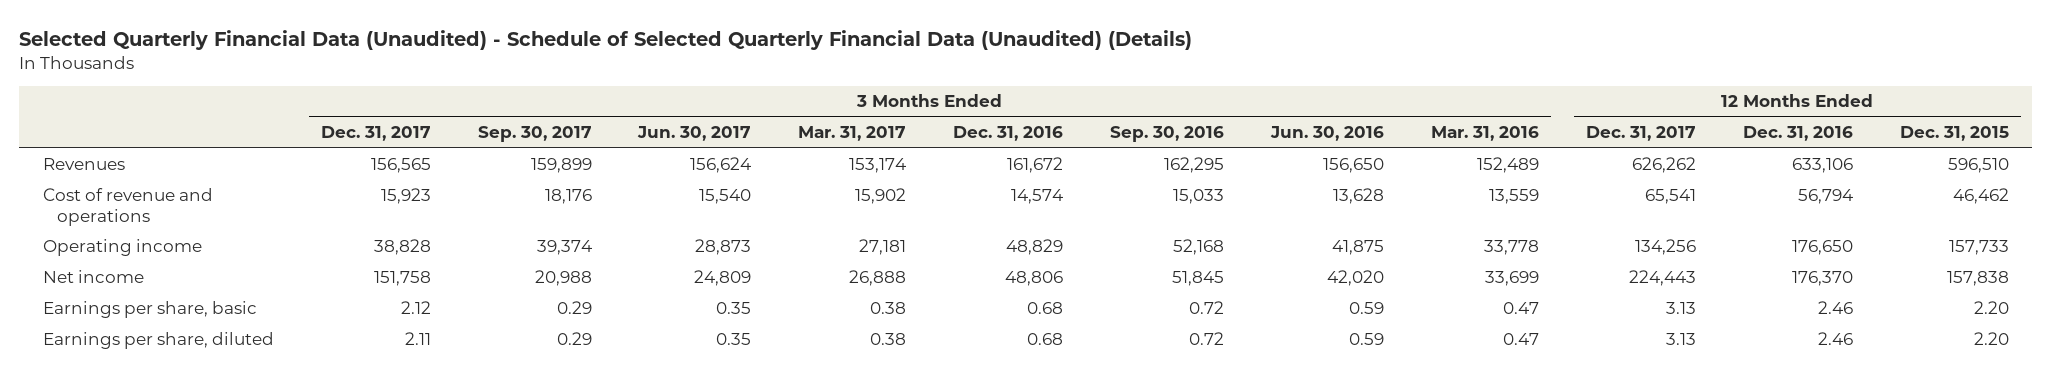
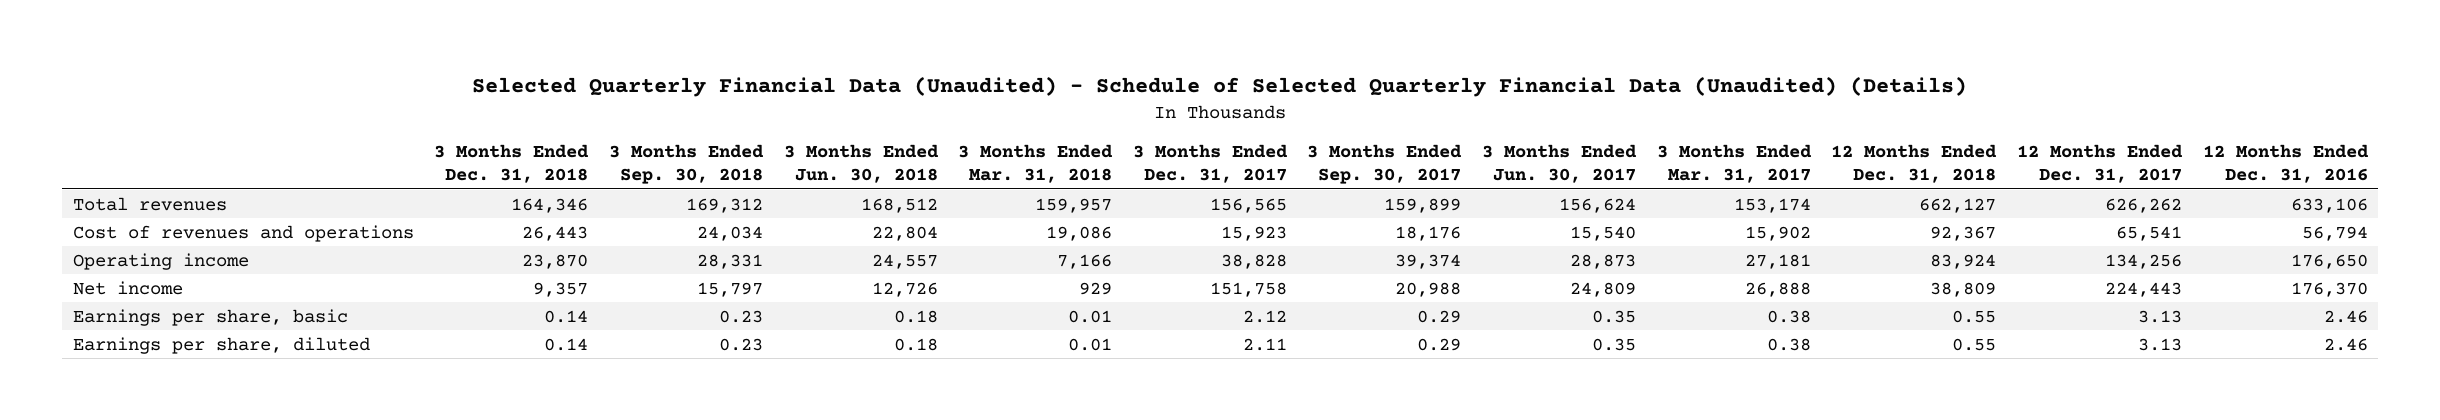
- | 3 Months Ended Dec. 31, 2017 | 3 Months Ended Sep. 30, 2017 | 3 Months Ended Jun. 30, 2017 | 3 Months Ended Mar. 31, 2017 | 3 Months Ended Dec. 31, 2016 | 3 Months Ended Sep. 30, 2016 | 3 Months Ended Jun. 30, 2016 | 3 Months Ended Mar. 31, 2016 | 12 Months Ended Dec. 31, 2017 | 12 Months Ended Dec. 31, 2016 | 12 Months Ended Dec. 31, 2015
+ | 3 Months Ended Dec. 31, 2018 | 3 Months Ended Sep. 30, 2018 | 3 Months Ended Jun. 30, 2018 | 3 Months Ended Mar. 31, 2018 | 3 Months Ended Dec. 31, 2017 | 3 Months Ended Sep. 30, 2017 | 3 Months Ended Jun. 30, 2017 | 3 Months Ended Mar. 31, 2017 | 12 Months Ended Dec. 31, 2018 | 12 Months Ended Dec. 31, 2017 | 12 Months Ended Dec. 31, 2016
- Revenues | 156,565 | 159,899 | 156,624 | 153,174 | 161,672 | 162,295 | 156,650 | 152,489 | 626,262 | 633,106 | 596,510
- Cost of revenue and operations | 15,923 | 18,176 | 15,540 | 15,902 | 14,574 | 15,033 | 13,628 | 13,559 | 65,541 | 56,794 | 46,462
+ Total revenues | 164,346 | 169,312 | 168,512 | 159,957 | 156,565 | 159,899 | 156,624 | 153,174 | 662,127 | 626,262 | 633,106
+ Cost of revenues and operations | 26,443 | 24,034 | 22,804 | 19,086 | 15,923 | 18,176 | 15,540 | 15,902 | 92,367 | 65,541 | 56,794

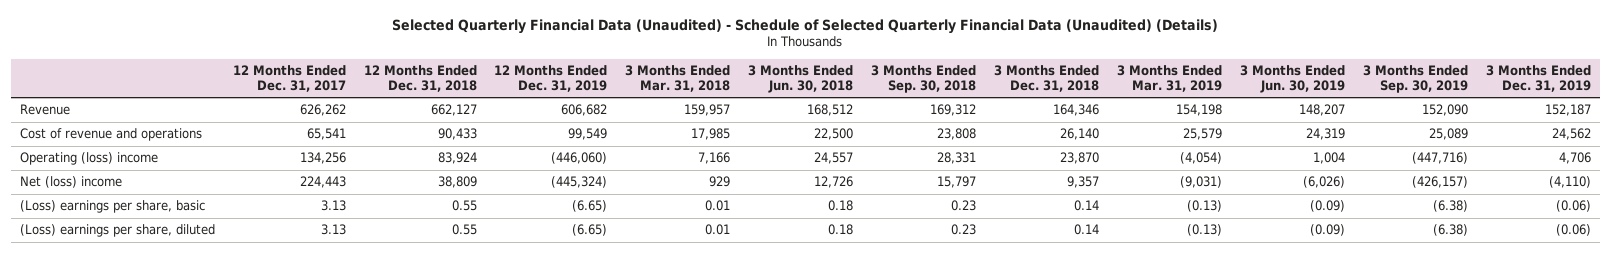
- | 3 Months Ended Dec. 31, 2018 | 3 Months Ended Sep. 30, 2018 | 3 Months Ended Jun. 30, 2018 | 3 Months Ended Mar. 31, 2018 | 3 Months Ended Dec. 31, 2017 | 3 Months Ended Sep. 30, 2017 | 3 Months Ended Jun. 30, 2017 | 3 Months Ended Mar. 31, 2017 | 12 Months Ended Dec. 31, 2018 | 12 Months Ended Dec. 31, 2017 | 12 Months Ended Dec. 31, 2016
+ | 12 Months Ended Dec. 31, 2017 | 12 Months Ended Dec. 31, 2018 | 12 Months Ended Dec. 31, 2019 | 3 Months Ended Mar. 31, 2018 | 3 Months Ended Jun. 30, 2018 | 3 Months Ended Sep. 30, 2018 | 3 Months Ended Dec. 31, 2018 | 3 Months Ended Mar. 31, 2019 | 3 Months Ended Jun. 30, 2019 | 3 Months Ended Sep. 30, 2019 | 3 Months Ended Dec. 31, 2019
- Total revenues | 164,346 | 169,312 | 168,512 | 159,957 | 156,565 | 159,899 | 156,624 | 153,174 | 662,127 | 626,262 | 633,106
- Cost of revenues and operations | 26,443 | 24,034 | 22,804 | 19,086 | 15,923 | 18,176 | 15,540 | 15,902 | 92,367 | 65,541 | 56,794
- Operating income | 23,870 | 28,331 | 24,557 | 7,166 | 38,828 | 39,374 | 28,873 | 27,181 | 83,924 | 134,256 | 176,650
- Net income | 9,357 | 15,797 | 12,726 | 929 | 151,758 | 20,988 | 24,809 | 26,888 | 38,809 | 224,443 | 176,370
- Earnings per share, basic | 0.14 | 0.23 | 0.18 | 0.01 | 2.12 | 0.29 | 0.35 | 0.38 | 0.55 | 3.13 | 2.46
- Earnings per share, diluted | 0.14 | 0.23 | 0.18 | 0.01 | 2.11 | 0.29 | 0.35 | 0.38 | 0.55 | 3.13 | 2.46
+ Revenue | 626,262 | 662,127 | 606,682 | 159,957 | 168,512 | 169,312 | 164,346 | 154,198 | 148,207 | 152,090 | 152,187
+ Cost of revenue and operations | 65,541 | 90,433 | 99,549 | 17,985 | 22,500 | 23,808 | 26,140 | 25,579 | 24,319 | 25,089 | 24,562
+ Operating (loss) income | 134,256 | 83,924 | (446,060) | 7,166 | 24,557 | 28,331 | 23,870 | (4,054) | 1,004 | (447,716) | 4,706
+ Net (loss) income | 224,443 | 38,809 | (445,324) | 929 | 12,726 | 15,797 | 9,357 | (9,031) | (6,026) | (426,157) | (4,110)
+ (Loss) earnings per share, basic | 3.13 | 0.55 | (6.65) | 0.01 | 0.18 | 0.23 | 0.14 | (0.13) | (0.09) | (6.38) | (0.06)
+ (Loss) earnings per share, diluted | 3.13 | 0.55 | (6.65) | 0.01 | 0.18 | 0.23 | 0.14 | (0.13) | (0.09) | (6.38) | (0.06)

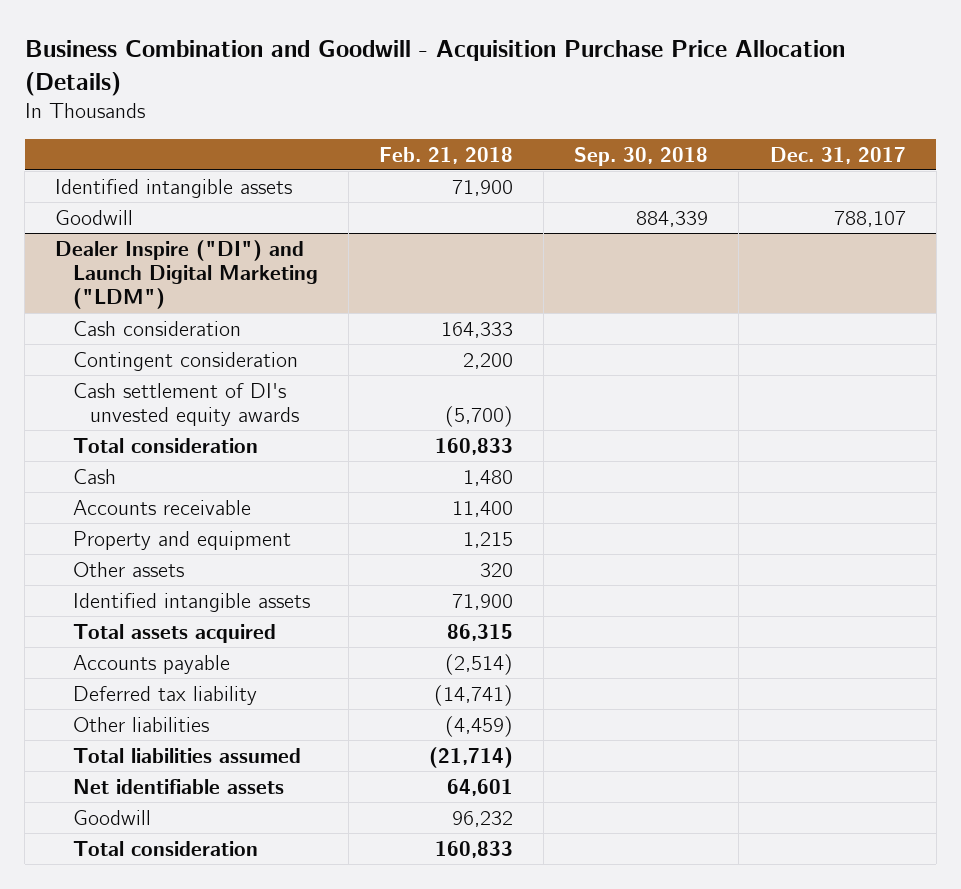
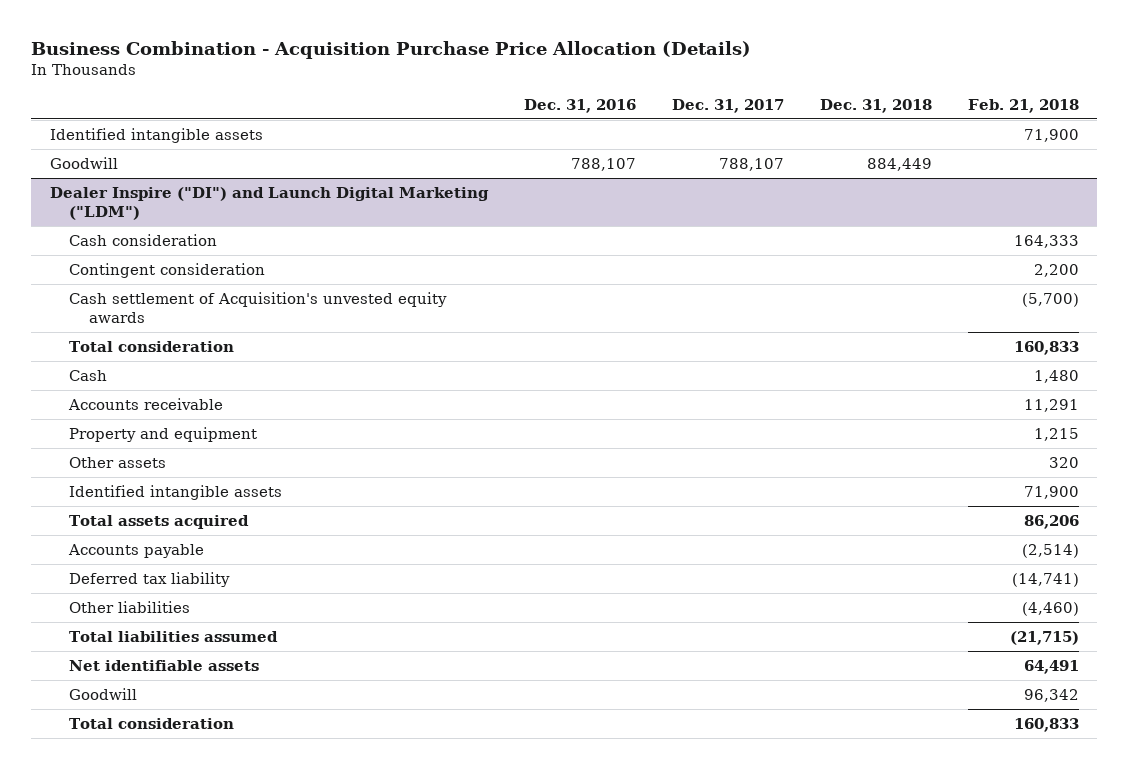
- Business Combination and Goodwill - Acquisition Purchase Price Allocation (Details)
+ Business Combination - Acquisition Purchase Price Allocation (Details)
- | Feb. 21, 2018 | Sep. 30, 2018 | Dec. 31, 2017
+ | Dec. 31, 2016 | Dec. 31, 2017 | Dec. 31, 2018 | Feb. 21, 2018
@ Dealer Inspire ("DI") and Launch Digital Marketing ("LDM")
- Cash settlement of DI's unvested equity awards | (5,700) | |
+ Cash settlement of Acquisition's unvested equity awards | | | | (5,700)
- Accounts receivable | 11,400 | |
+ Accounts receivable | | | | 11,291
- Total assets acquired | 86,315 | |
+ Total assets acquired | | | | 86,206
- Other liabilities | (4,459) | |
- Total liabilities assumed | (21,714) | |
- Net identifiable assets | 64,601 | |
- Goodwill | 96,232 | |
+ Other liabilities | | | | (4,460)
+ Total liabilities assumed | | | | (21,715)
+ Net identifiable assets | | | | 64,491
+ Goodwill | | | | 96,342

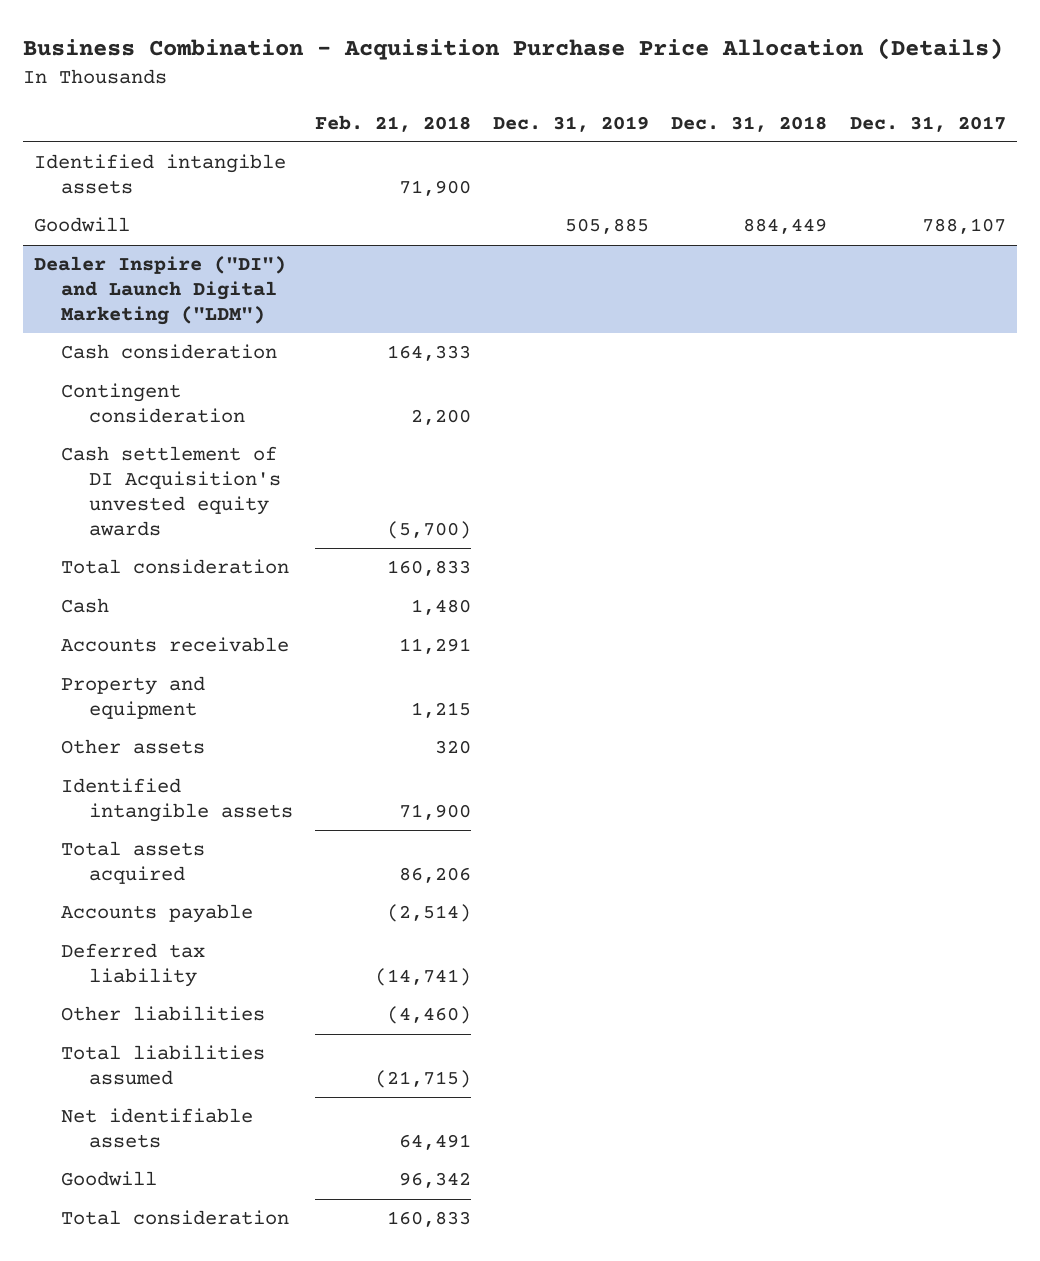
- | Dec. 31, 2016 | Dec. 31, 2017 | Dec. 31, 2018 | Feb. 21, 2018
+ | Feb. 21, 2018 | Dec. 31, 2019 | Dec. 31, 2018 | Dec. 31, 2017
@ Dealer Inspire ("DI") and Launch Digital Marketing ("LDM")
- Cash settlement of Acquisition's unvested equity awards | | | | (5,700)
+ Cash settlement of DI Acquisition's unvested equity awards | (5,700) | | |

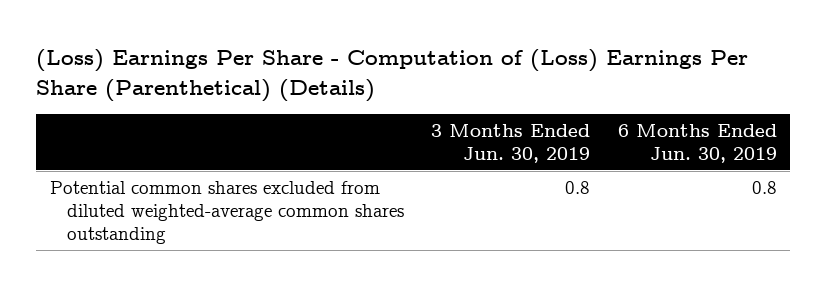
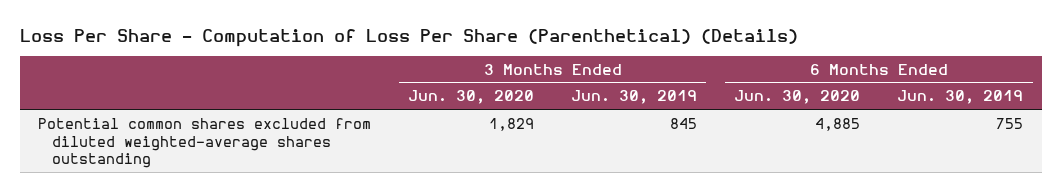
- (Loss) Earnings Per Share - Computation of (Loss) Earnings Per Share (Parenthetical) (Details)
+ Loss Per Share - Computation of Loss Per Share (Parenthetical) (Details)
- | 3 Months Ended Jun. 30, 2019 | 6 Months Ended Jun. 30, 2019
+ | 3 Months Ended Jun. 30, 2020 | 3 Months Ended Jun. 30, 2019 | 6 Months Ended Jun. 30, 2020 | 6 Months Ended Jun. 30, 2019
- Potential common shares excluded from diluted weighted-average common shares outstanding | 0.8 | 0.8
+ Potential common shares excluded from diluted weighted-average shares outstanding | 1,829 | 845 | 4,885 | 755

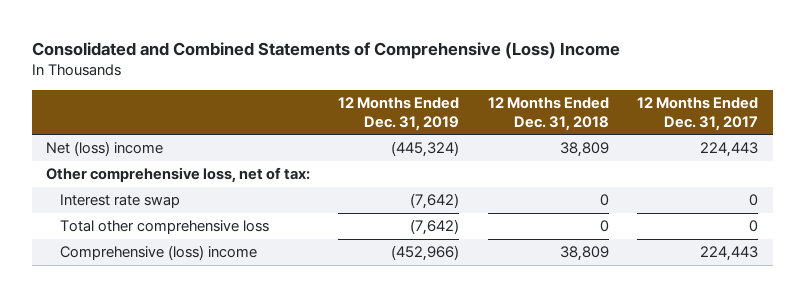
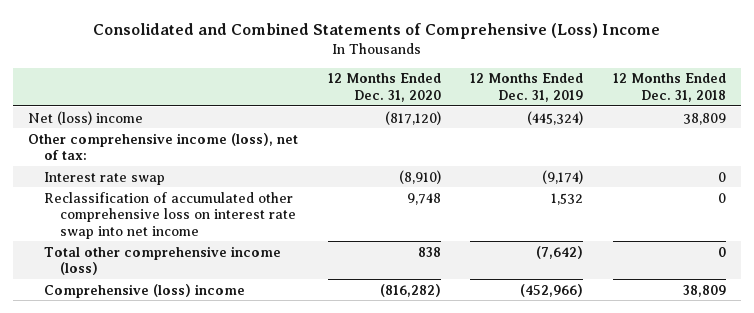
- | 12 Months Ended Dec. 31, 2019 | 12 Months Ended Dec. 31, 2018 | 12 Months Ended Dec. 31, 2017
+ | 12 Months Ended Dec. 31, 2020 | 12 Months Ended Dec. 31, 2019 | 12 Months Ended Dec. 31, 2018
- Other comprehensive loss, net of tax:
- Interest rate swap | (7,642) | 0 | 0
- Total other comprehensive loss | (7,642) | 0 | 0
+ Other comprehensive income (loss), net of tax:
+ Interest rate swap | (8,910) | (9,174) | 0
+ Reclassification of accumulated other comprehensive loss on interest rate swap into net income | 9,748 | 1,532 | 0
+ Total other comprehensive income (loss) | 838 | (7,642) | 0

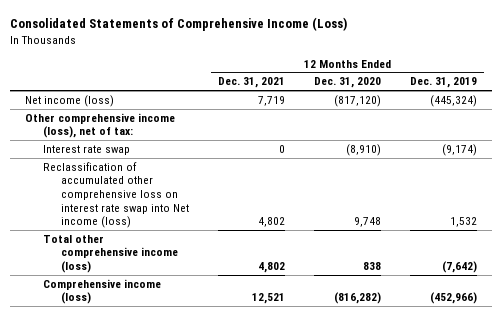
- Consolidated and Combined Statements of Comprehensive (Loss) Income
+ Consolidated Statements of Comprehensive Income (Loss)
- | 12 Months Ended Dec. 31, 2020 | 12 Months Ended Dec. 31, 2019 | 12 Months Ended Dec. 31, 2018
+ | 12 Months Ended Dec. 31, 2021 | 12 Months Ended Dec. 31, 2020 | 12 Months Ended Dec. 31, 2019
- Net (loss) income | (817,120) | (445,324) | 38,809
+ Net income (loss) | 7,719 | (817,120) | (445,324)
- Reclassification of accumulated other comprehensive loss on interest rate swap into net income | 9,748 | 1,532 | 0
+ Reclassification of accumulated other comprehensive loss on interest rate swap into Net income (loss) | 4,802 | 9,748 | 1,532
- Comprehensive (loss) income | (816,282) | (452,966) | 38,809
+ Comprehensive income (loss) | 12,521 | (816,282) | (452,966)

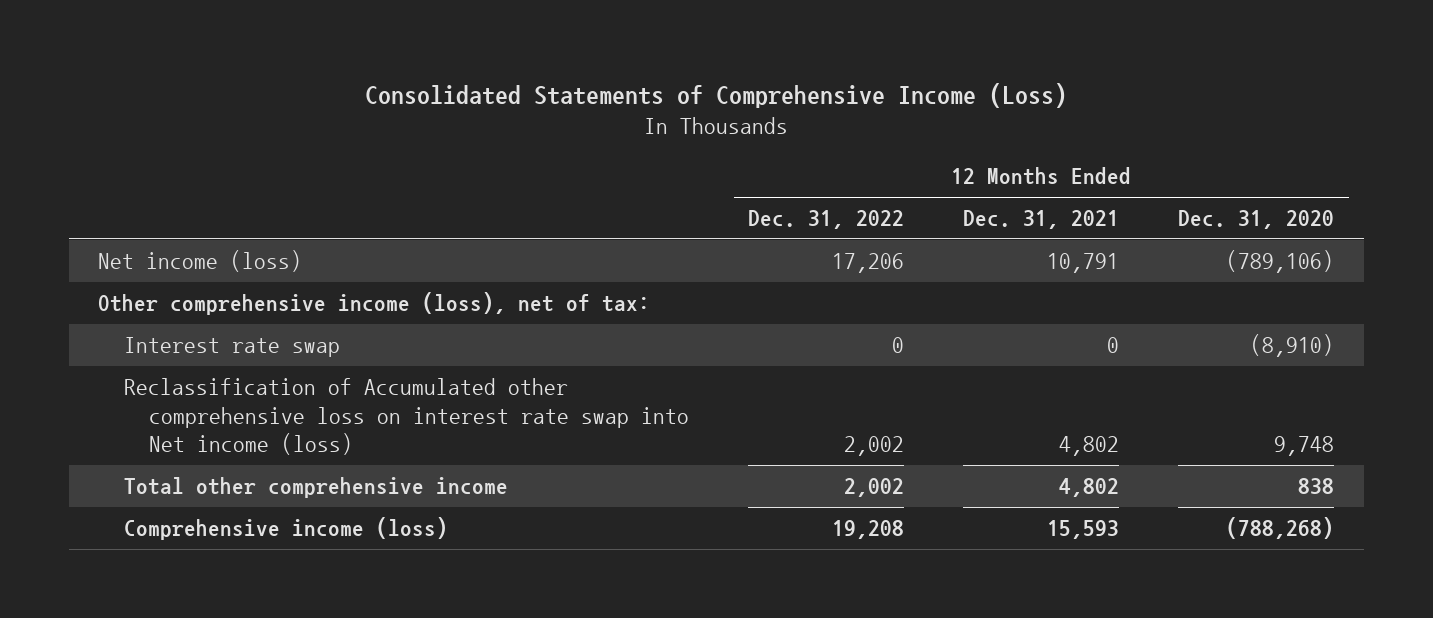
- | 12 Months Ended Dec. 31, 2021 | 12 Months Ended Dec. 31, 2020 | 12 Months Ended Dec. 31, 2019
+ | 12 Months Ended Dec. 31, 2022 | 12 Months Ended Dec. 31, 2021 | 12 Months Ended Dec. 31, 2020
- Net income (loss) | 7,719 | (817,120) | (445,324)
+ Net income (loss) | 17,206 | 10,791 | (789,106)
- Reclassification of accumulated other comprehensive loss on interest rate swap into Net income (loss) | 4,802 | 9,748 | 1,532
- Total other comprehensive income (loss) | 4,802 | 838 | (7,642)
- Comprehensive income (loss) | 12,521 | (816,282) | (452,966)
+ Reclassification of Accumulated other comprehensive loss on interest rate swap into Net income (loss) | 2,002 | 4,802 | 9,748
+ Total other comprehensive income | 2,002 | 4,802 | 838
+ Comprehensive income (loss) | 19,208 | 15,593 | (788,268)

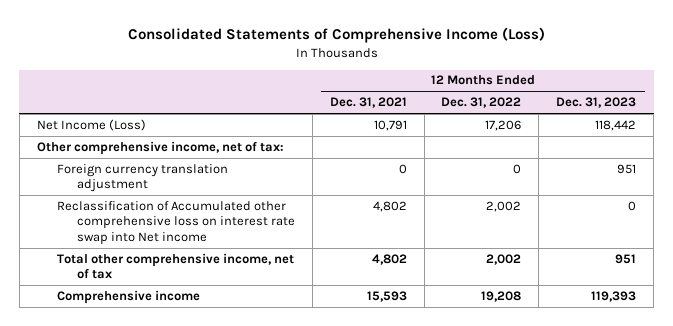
- | 12 Months Ended Dec. 31, 2022 | 12 Months Ended Dec. 31, 2021 | 12 Months Ended Dec. 31, 2020
+ | 12 Months Ended Dec. 31, 2021 | 12 Months Ended Dec. 31, 2022 | 12 Months Ended Dec. 31, 2023
- Net income (loss) | 17,206 | 10,791 | (789,106)
- Other comprehensive income (loss), net of tax:
- Interest rate swap | 0 | 0 | (8,910)
- Reclassification of Accumulated other comprehensive loss on interest rate swap into Net income (loss) | 2,002 | 4,802 | 9,748
- Total other comprehensive income | 2,002 | 4,802 | 838
- Comprehensive income (loss) | 19,208 | 15,593 | (788,268)
+ Net Income (Loss) | 10,791 | 17,206 | 118,442
+ Other comprehensive income, net of tax:
+ Foreign currency translation adjustment | 0 | 0 | 951
+ Reclassification of Accumulated other comprehensive loss on interest rate swap into Net income | 4,802 | 2,002 | 0
+ Total other comprehensive income, net of tax | 4,802 | 2,002 | 951
+ Comprehensive income | 15,593 | 19,208 | 119,393

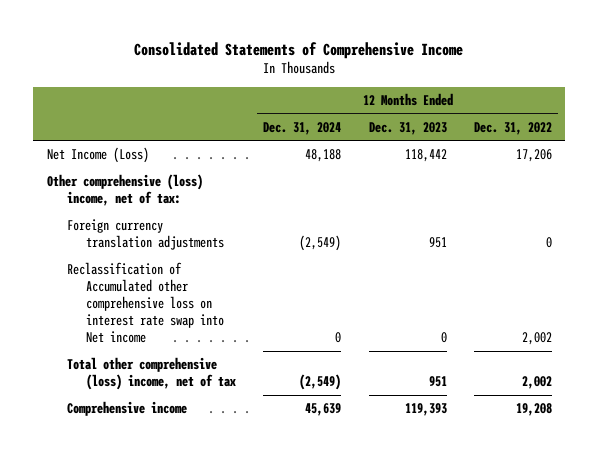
- Consolidated Statements of Comprehensive Income (Loss)
+ Consolidated Statements of Comprehensive Income
- | 12 Months Ended Dec. 31, 2021 | 12 Months Ended Dec. 31, 2022 | 12 Months Ended Dec. 31, 2023
+ | 12 Months Ended Dec. 31, 2024 | 12 Months Ended Dec. 31, 2023 | 12 Months Ended Dec. 31, 2022
- Other comprehensive income, net of tax:
- Foreign currency translation adjustment | 0 | 0 | 951
+ Other comprehensive (loss) income, net of tax:
+ Foreign currency translation adjustments | (2,549) | 951 | 0
- Total other comprehensive income, net of tax | 4,802 | 2,002 | 951
+ Total other comprehensive (loss) income, net of tax | (2,549) | 951 | 2,002

